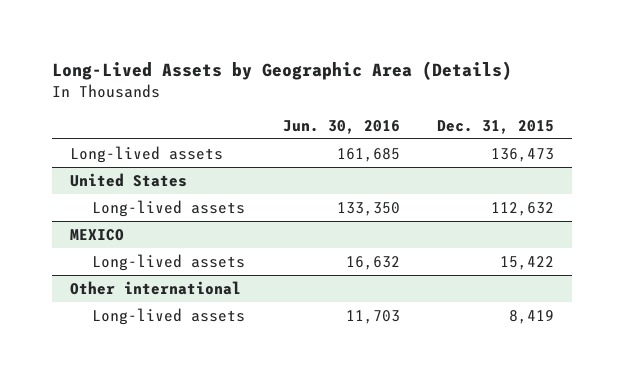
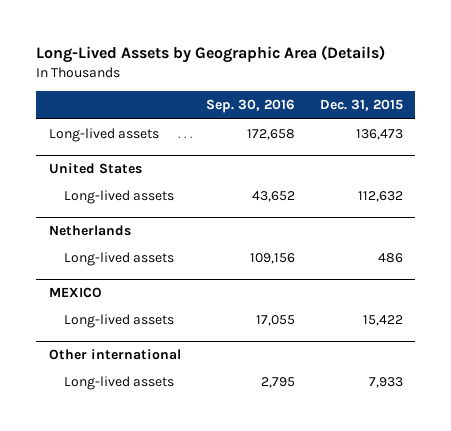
- | Jun. 30, 2016 | Dec. 31, 2015
+ | Sep. 30, 2016 | Dec. 31, 2015
+ Netherlands
+ Long-lived assets | 109,156 | 486
@ Other international
- Long-lived assets | 11,703 | 8,419
+ Long-lived assets | 2,795 | 7,933

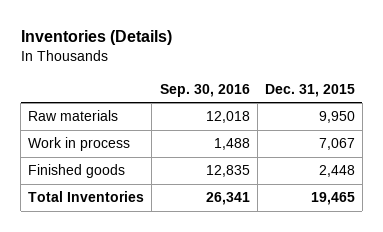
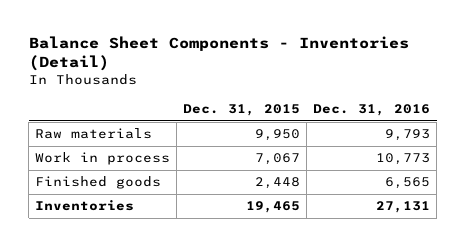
- Inventories (Details)
+ Balance Sheet Components - Inventories (Detail)
- | Sep. 30, 2016 | Dec. 31, 2015
+ | Dec. 31, 2015 | Dec. 31, 2016
- Total Inventories | 26,341 | 19,465
+ Inventories | 19,465 | 27,131

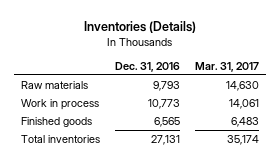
- Balance Sheet Components - Inventories (Detail)
+ Inventories (Details)
- | Dec. 31, 2015 | Dec. 31, 2016
+ | Dec. 31, 2016 | Mar. 31, 2017
- Inventories | 19,465 | 27,131
+ Total inventories | 27,131 | 35,174

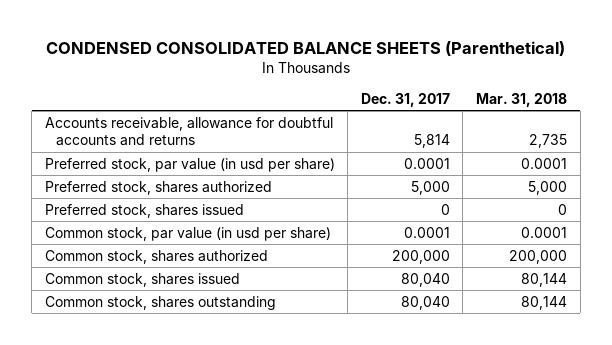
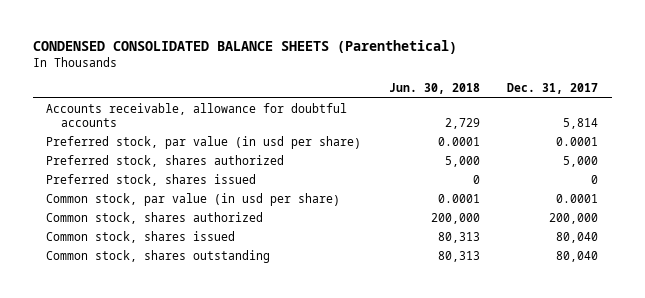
- | Dec. 31, 2017 | Mar. 31, 2018
+ | Jun. 30, 2018 | Dec. 31, 2017
- Accounts receivable, allowance for doubtful accounts and returns | 5,814 | 2,735
+ Accounts receivable, allowance for doubtful accounts | 2,729 | 5,814

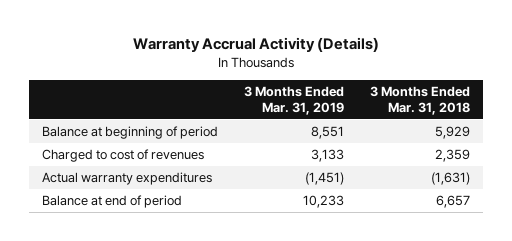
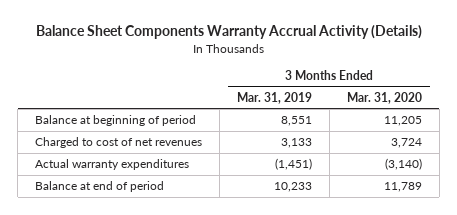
- Warranty Accrual Activity (Details)
+ Balance Sheet Components Warranty Accrual Activity (Details)
- | 3 Months Ended Mar. 31, 2019 | 3 Months Ended Mar. 31, 2018
+ | 3 Months Ended Mar. 31, 2019 | 3 Months Ended Mar. 31, 2020
- Charged to cost of revenues | 3,133 | 2,359
+ Charged to cost of net revenues | 3,133 | 3,724

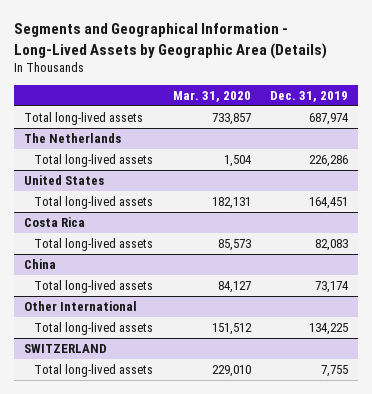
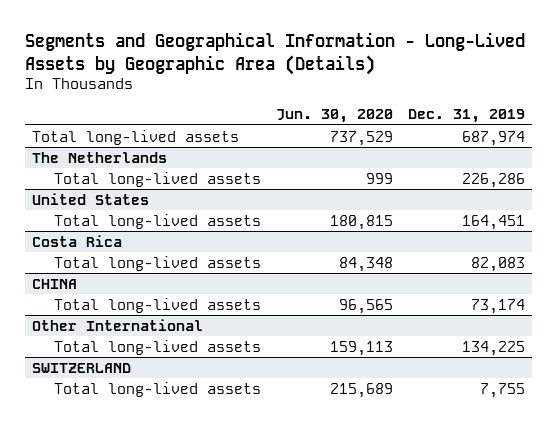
- | Mar. 31, 2020 | Dec. 31, 2019
+ | Jun. 30, 2020 | Dec. 31, 2019
- China
+ CHINA

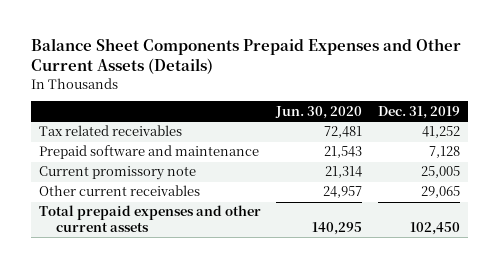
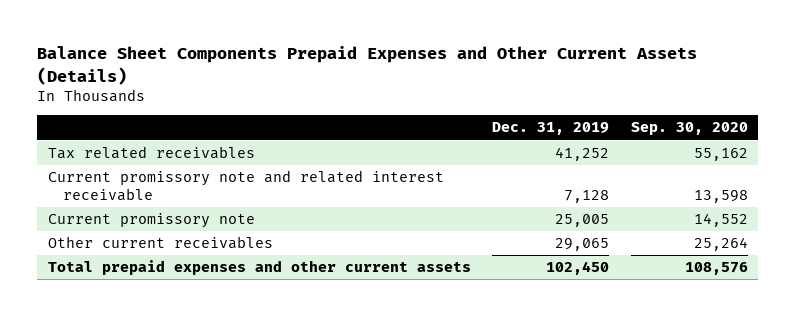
- | Jun. 30, 2020 | Dec. 31, 2019
+ | Dec. 31, 2019 | Sep. 30, 2020
- Prepaid software and maintenance | 21,543 | 7,128
+ Current promissory note and related interest receivable | 7,128 | 13,598

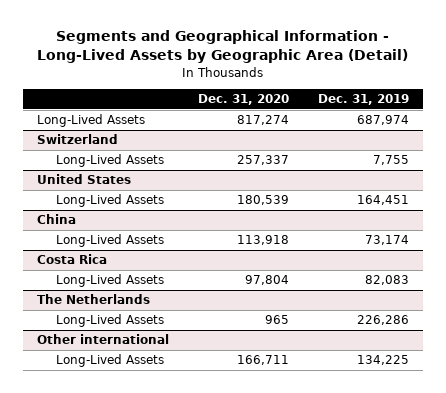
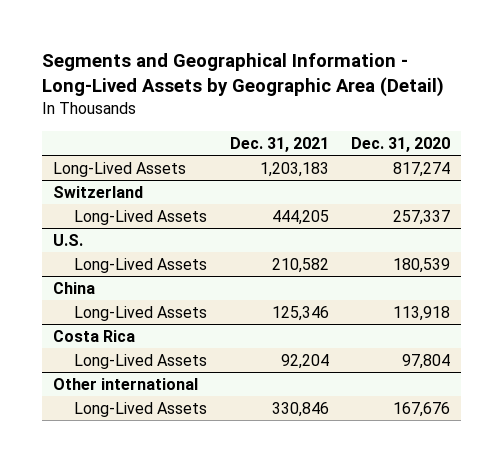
- | Dec. 31, 2020 | Dec. 31, 2019
+ | Dec. 31, 2021 | Dec. 31, 2020
- United States
+ U.S.
- The Netherlands
- Long-Lived Assets | 965 | 226,286
@ Other international
- Long-Lived Assets | 166,711 | 134,225
+ Long-Lived Assets | 330,846 | 167,676

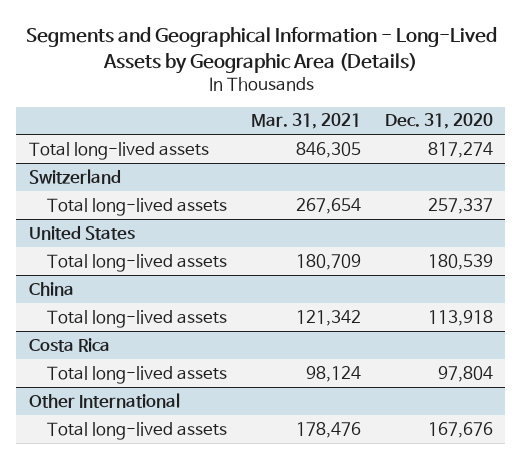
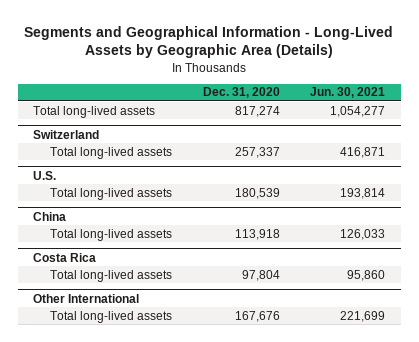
- | Mar. 31, 2021 | Dec. 31, 2020
+ | Dec. 31, 2020 | Jun. 30, 2021
- United States
+ U.S.

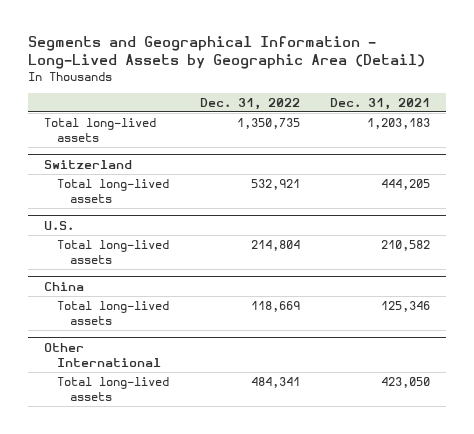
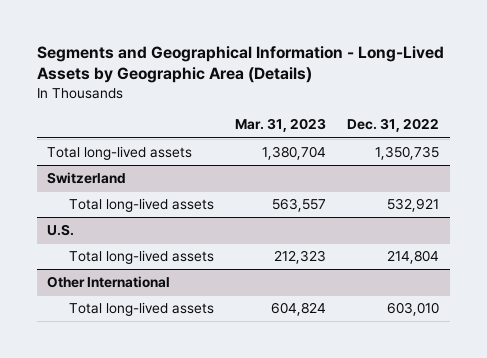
- Segments and Geographical Information - Long-Lived Assets by Geographic Area (Detail)
+ Segments and Geographical Information - Long-Lived Assets by Geographic Area (Details)
- | Dec. 31, 2022 | Dec. 31, 2021
+ | Mar. 31, 2023 | Dec. 31, 2022
- China
- Total long-lived assets | 118,669 | 125,346
@ Other International
- Total long-lived assets | 484,341 | 423,050
+ Total long-lived assets | 604,824 | 603,010

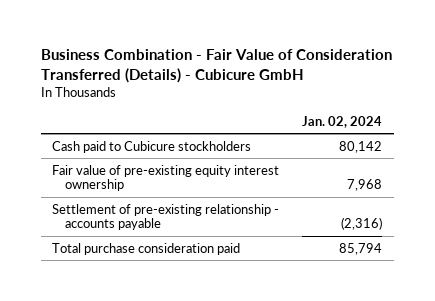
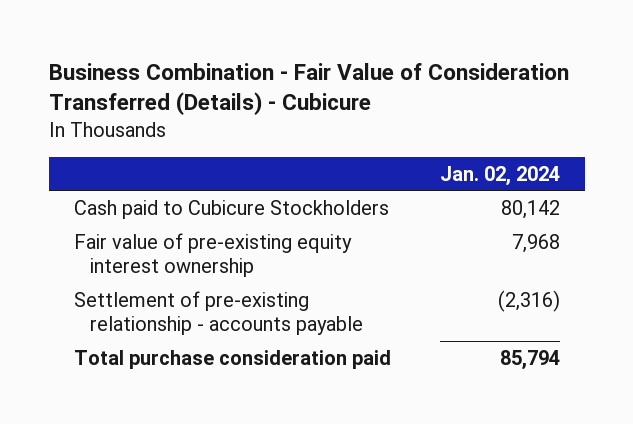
- Business Combination - Fair Value of Consideration Transferred (Details) - Cubicure GmbH
+ Business Combination - Fair Value of Consideration Transferred (Details) - Cubicure
- Cash paid to Cubicure stockholders | 80,142
+ Cash paid to Cubicure Stockholders | 80,142

